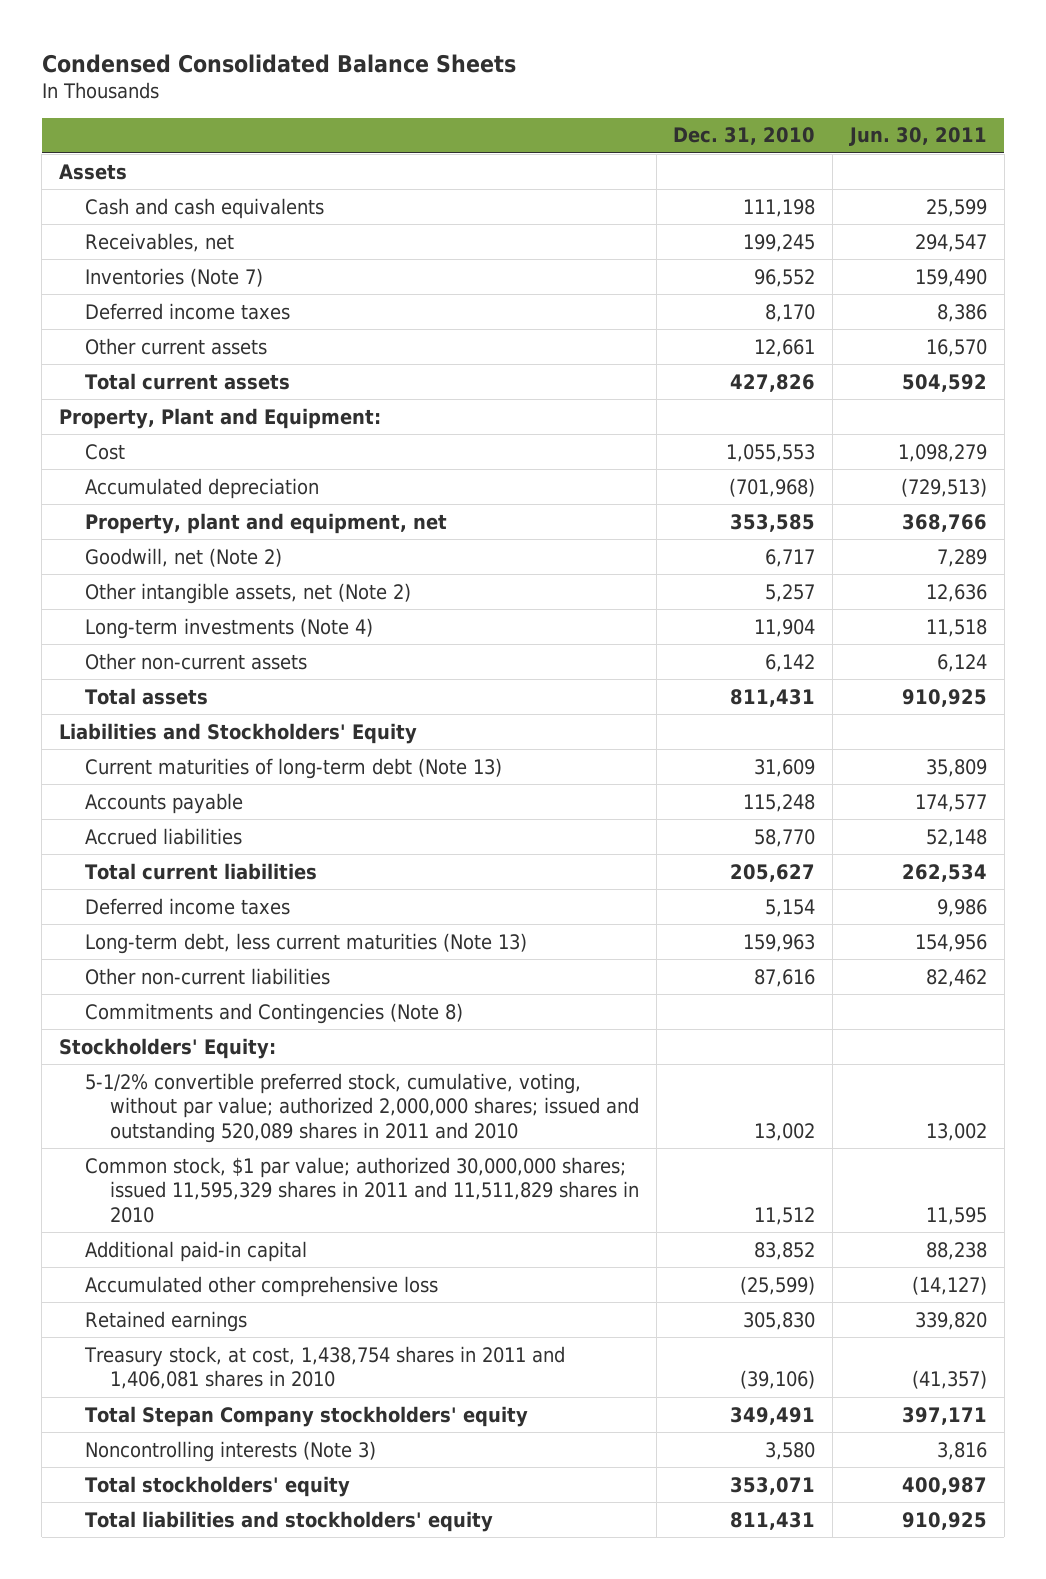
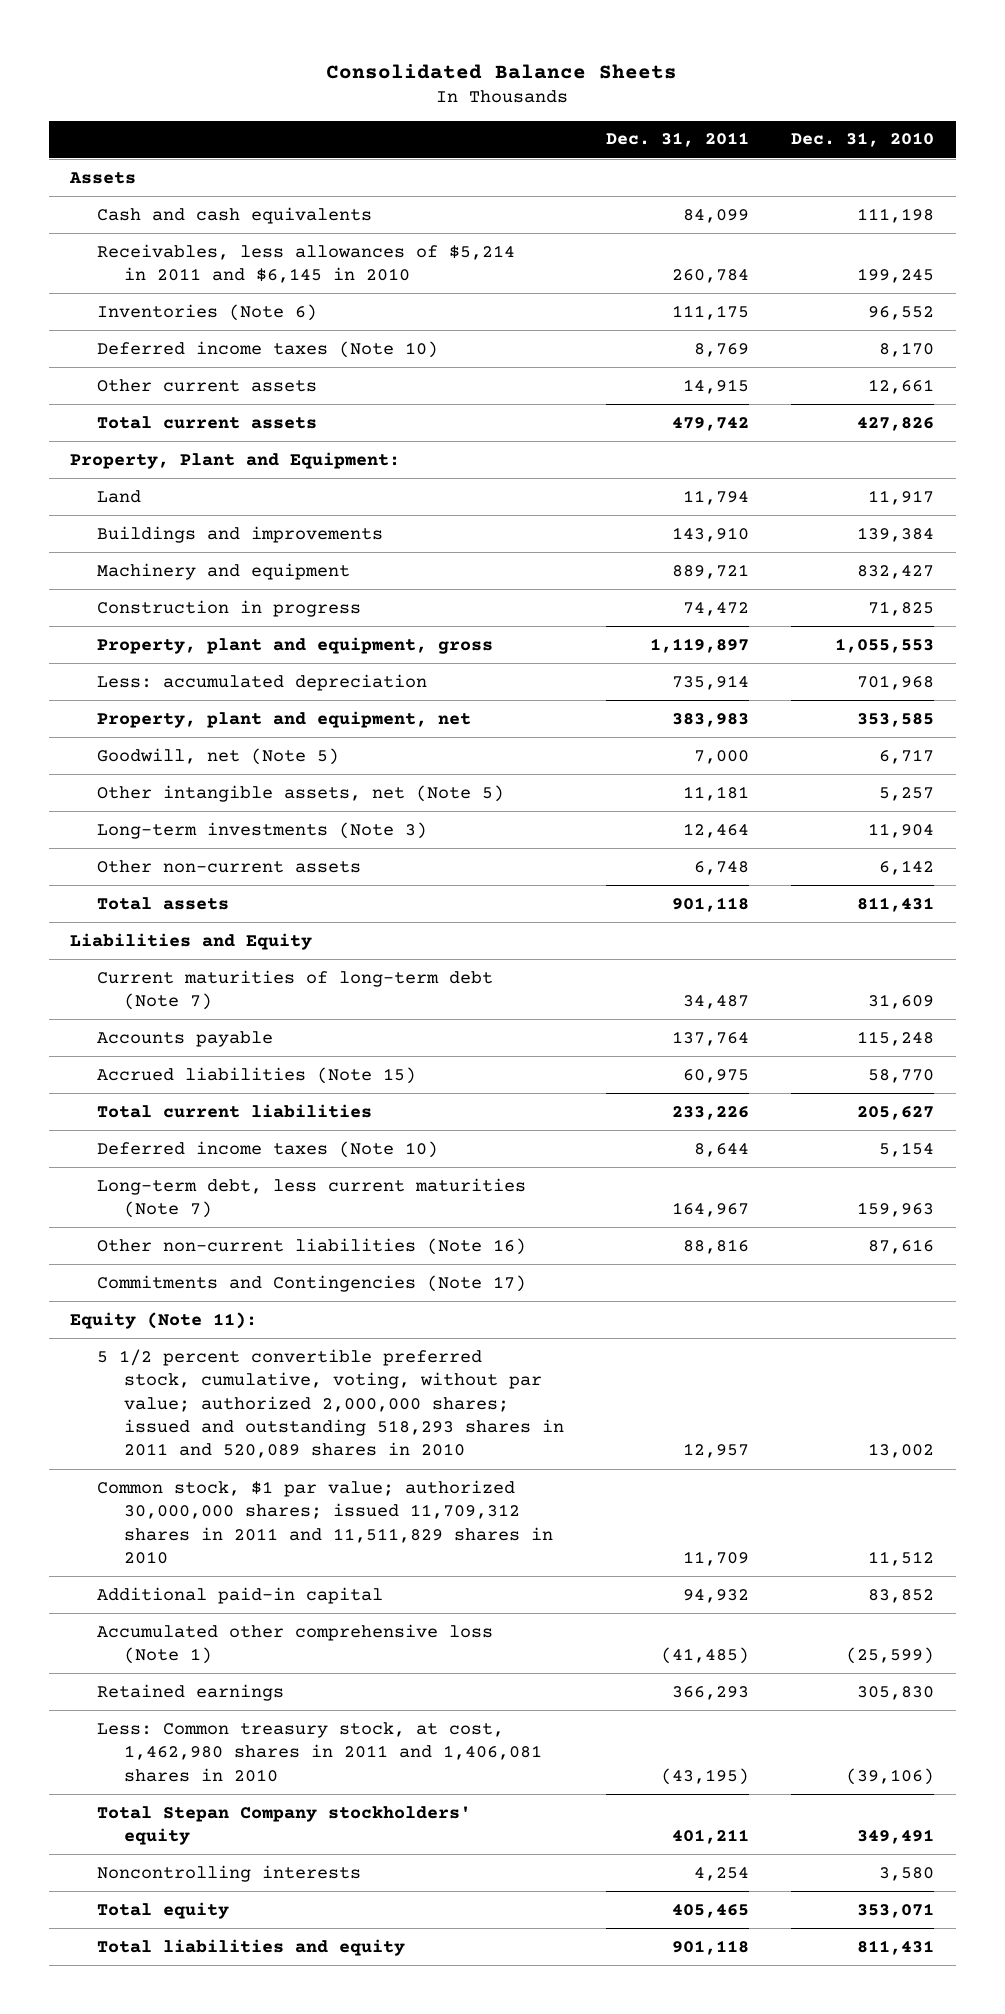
- Condensed Consolidated Balance Sheets
+ Consolidated Balance Sheets
- | Dec. 31, 2010 | Jun. 30, 2011
+ | Dec. 31, 2011 | Dec. 31, 2010
- Receivables, net | 199,245 | 294,547
- Inventories (Note 7) | 96,552 | 159,490
- Deferred income taxes | 8,170 | 8,386
+ Receivables, less allowances of $5,214 in 2011 and $6,145 in 2010 | 260,784 | 199,245
+ Inventories (Note 6) | 111,175 | 96,552
+ Deferred income taxes (Note 10) | 8,769 | 8,170
- Cost | 1,055,553 | 1,098,279
- Accumulated depreciation | (701,968) | (729,513)
+ Land | 11,794 | 11,917
+ Buildings and improvements | 143,910 | 139,384
+ Machinery and equipment | 889,721 | 832,427
+ Construction in progress | 74,472 | 71,825
+ Property, plant and equipment, gross | 1,119,897 | 1,055,553
+ Less: accumulated depreciation | 735,914 | 701,968
- Goodwill, net (Note 2) | 6,717 | 7,289
- Other intangible assets, net (Note 2) | 5,257 | 12,636
- Long-term investments (Note 4) | 11,904 | 11,518
+ Goodwill, net (Note 5) | 7,000 | 6,717
+ Other intangible assets, net (Note 5) | 11,181 | 5,257
+ Long-term investments (Note 3) | 12,464 | 11,904
- Liabilities and Stockholders' Equity
- Current maturities of long-term debt (Note 13) | 31,609 | 35,809
+ Liabilities and Equity
+ Current maturities of long-term debt (Note 7) | 34,487 | 31,609
- Accrued liabilities | 58,770 | 52,148
+ Accrued liabilities (Note 15) | 60,975 | 58,770
- Deferred income taxes | 5,154 | 9,986
- Long-term debt, less current maturities (Note 13) | 159,963 | 154,956
- Other non-current liabilities | 87,616 | 82,462
- Commitments and Contingencies (Note 8)
- Stockholders' Equity:
- 5-1/2% convertible preferred stock, cumulative, voting, without par value; authorized 2,000,000 shares; issued and outstanding 520,089 shares in 2011 and 2010 | 13,002 | 13,002
- Common stock, $1 par value; authorized 30,000,000 shares; issued 11,595,329 shares in 2011 and 11,511,829 shares in 2010 | 11,512 | 11,595
+ Deferred income taxes (Note 10) | 8,644 | 5,154
+ Long-term debt, less current maturities (Note 7) | 164,967 | 159,963
+ Other non-current liabilities (Note 16) | 88,816 | 87,616
+ Commitments and Contingencies (Note 17)
+ Equity (Note 11):
+ 5 1/2 percent convertible preferred stock, cumulative, voting, without par value; authorized 2,000,000 shares; issued and outstanding 518,293 shares in 2011 and 520,089 shares in 2010 | 12,957 | 13,002
+ Common stock, $1 par value; authorized 30,000,000 shares; issued 11,709,312 shares in 2011 and 11,511,829 shares in 2010 | 11,709 | 11,512
- Accumulated other comprehensive loss | (25,599) | (14,127)
+ Accumulated other comprehensive loss (Note 1) | (41,485) | (25,599)
- Treasury stock, at cost, 1,438,754 shares in 2011 and 1,406,081 shares in 2010 | (39,106) | (41,357)
+ Less: Common treasury stock, at cost, 1,462,980 shares in 2011 and 1,406,081 shares in 2010 | (43,195) | (39,106)
- Noncontrolling interests (Note 3) | 3,580 | 3,816
- Total stockholders' equity | 353,071 | 400,987
- Total liabilities and stockholders' equity | 811,431 | 910,925
+ Noncontrolling interests | 4,254 | 3,580
+ Total equity | 405,465 | 353,071
+ Total liabilities and equity | 901,118 | 811,431

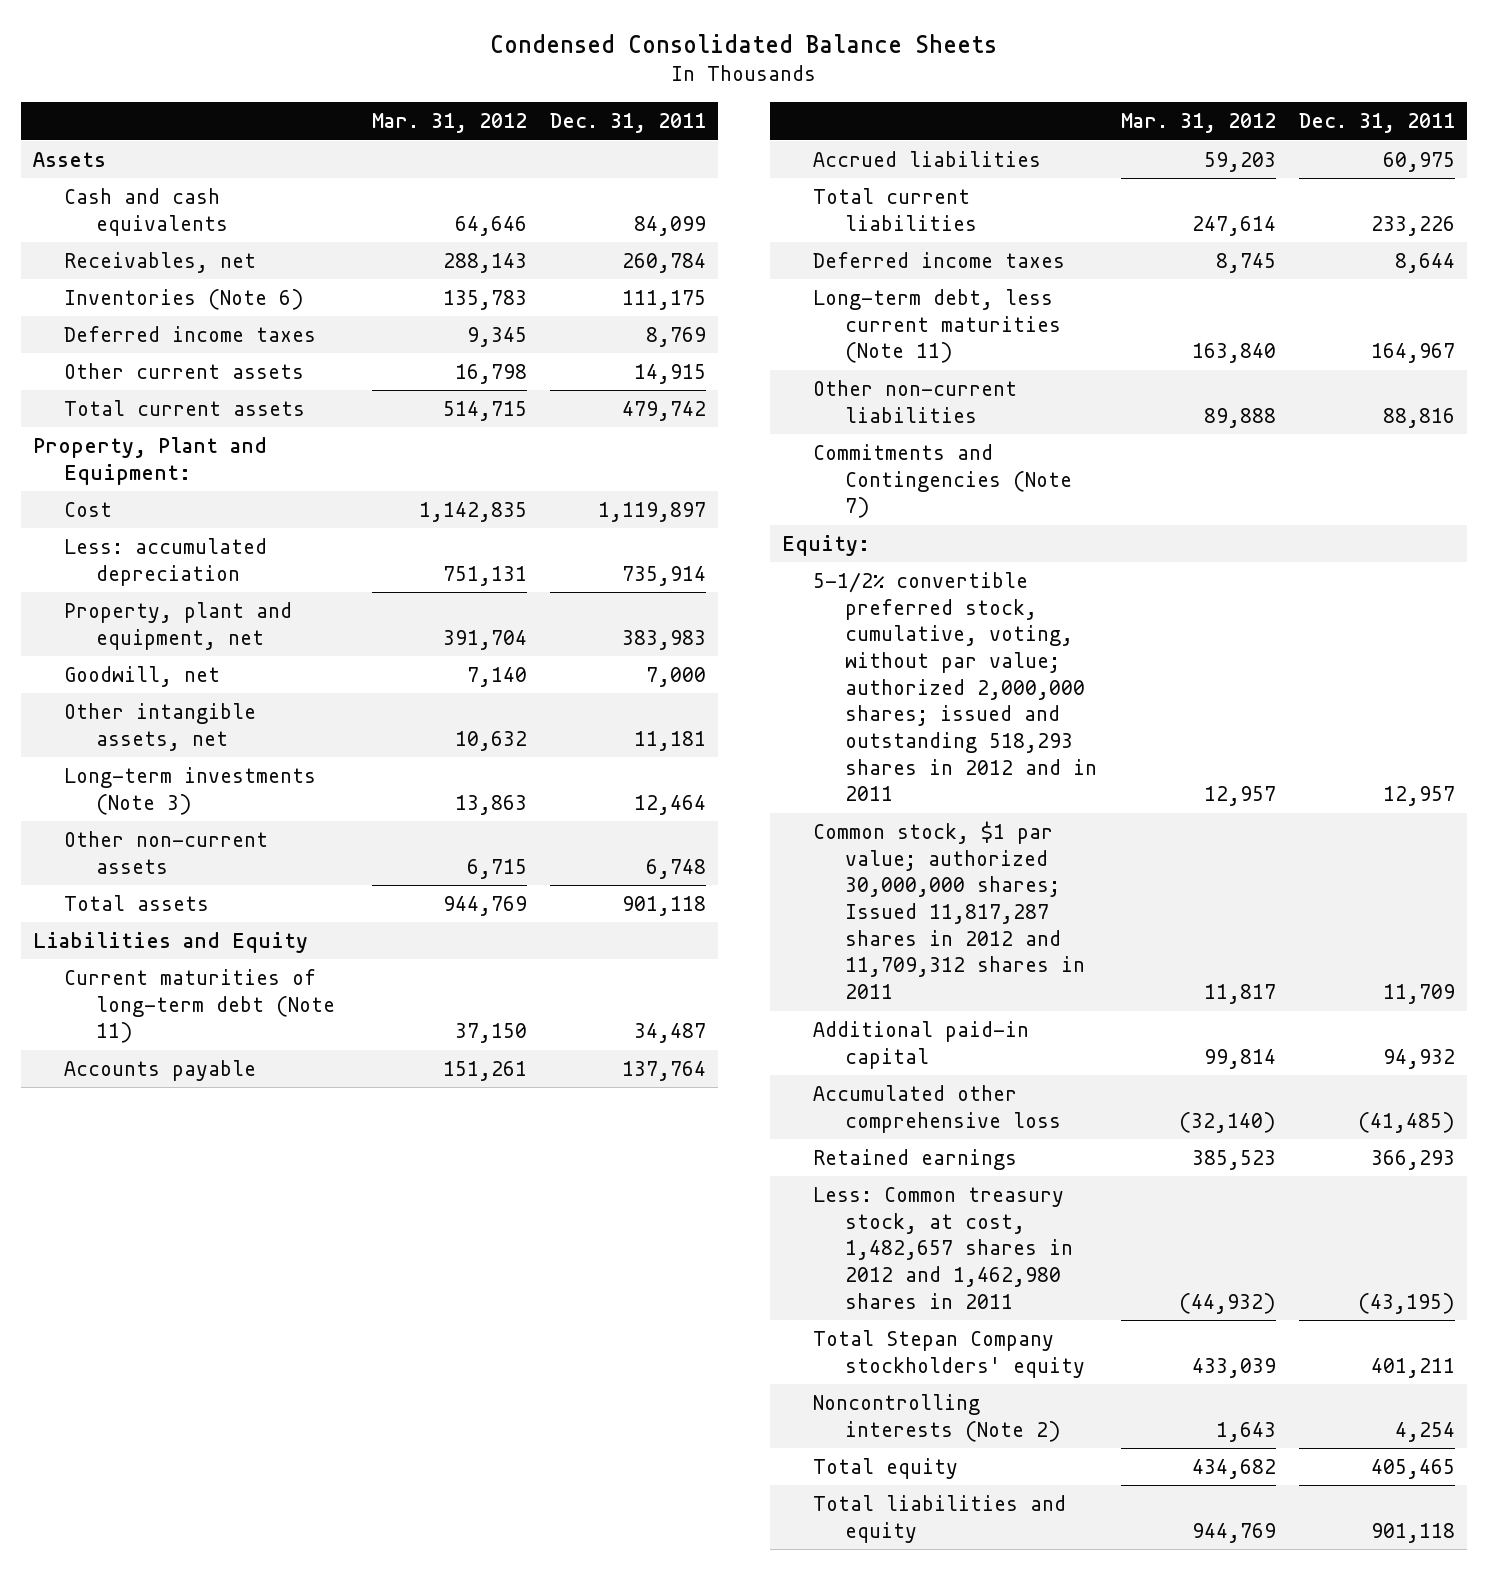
- Consolidated Balance Sheets
+ Condensed Consolidated Balance Sheets
- | Dec. 31, 2011 | Dec. 31, 2010
+ | Mar. 31, 2012 | Dec. 31, 2011
- Receivables, less allowances of $5,214 in 2011 and $6,145 in 2010 | 260,784 | 199,245
+ Receivables, net | 288,143 | 260,784
- Deferred income taxes (Note 10) | 8,769 | 8,170
+ Deferred income taxes | 9,345 | 8,769
- Land | 11,794 | 11,917
- Buildings and improvements | 143,910 | 139,384
- Machinery and equipment | 889,721 | 832,427
- Construction in progress | 74,472 | 71,825
- Property, plant and equipment, gross | 1,119,897 | 1,055,553
+ Cost | 1,142,835 | 1,119,897
- Goodwill, net (Note 5) | 7,000 | 6,717
- Other intangible assets, net (Note 5) | 11,181 | 5,257
+ Goodwill, net | 7,140 | 7,000
+ Other intangible assets, net | 10,632 | 11,181
- Current maturities of long-term debt (Note 7) | 34,487 | 31,609
+ Current maturities of long-term debt (Note 11) | 37,150 | 34,487
- Accrued liabilities (Note 15) | 60,975 | 58,770
+ Accrued liabilities | 59,203 | 60,975
- Deferred income taxes (Note 10) | 8,644 | 5,154
- Long-term debt, less current maturities (Note 7) | 164,967 | 159,963
- Other non-current liabilities (Note 16) | 88,816 | 87,616
- Commitments and Contingencies (Note 17)
- Equity (Note 11):
- 5 1/2 percent convertible preferred stock, cumulative, voting, without par value; authorized 2,000,000 shares; issued and outstanding 518,293 shares in 2011 and 520,089 shares in 2010 | 12,957 | 13,002
- Common stock, $1 par value; authorized 30,000,000 shares; issued 11,709,312 shares in 2011 and 11,511,829 shares in 2010 | 11,709 | 11,512
+ Deferred income taxes | 8,745 | 8,644
+ Long-term debt, less current maturities (Note 11) | 163,840 | 164,967
+ Other non-current liabilities | 89,888 | 88,816
+ Commitments and Contingencies (Note 7)
+ Equity:
+ 5-1/2% convertible preferred stock, cumulative, voting, without par value; authorized 2,000,000 shares; issued and outstanding 518,293 shares in 2012 and in 2011 | 12,957 | 12,957
+ Common stock, $1 par value; authorized 30,000,000 shares; Issued 11,817,287 shares in 2012 and 11,709,312 shares in 2011 | 11,817 | 11,709
- Accumulated other comprehensive loss (Note 1) | (41,485) | (25,599)
+ Accumulated other comprehensive loss | (32,140) | (41,485)
- Less: Common treasury stock, at cost, 1,462,980 shares in 2011 and 1,406,081 shares in 2010 | (43,195) | (39,106)
+ Less: Common treasury stock, at cost, 1,482,657 shares in 2012 and 1,462,980 shares in 2011 | (44,932) | (43,195)
- Noncontrolling interests | 4,254 | 3,580
+ Noncontrolling interests (Note 2) | 1,643 | 4,254

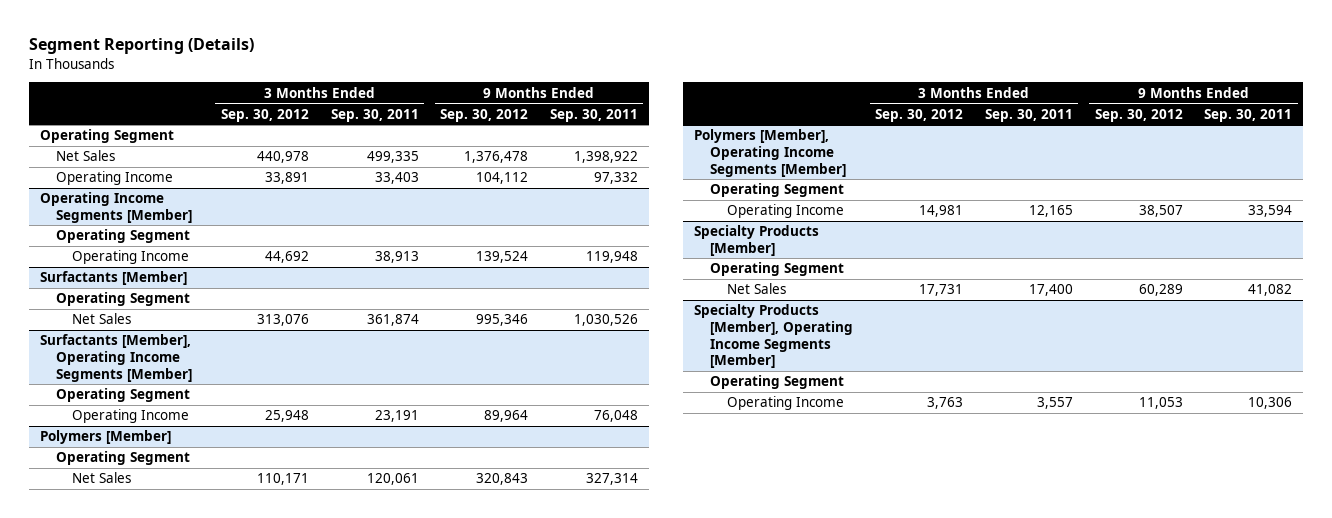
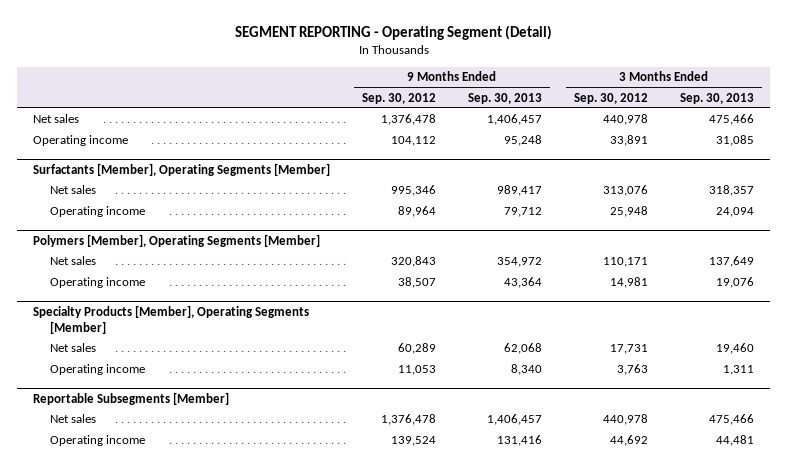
- Segment Reporting (Details)
+ SEGMENT REPORTING - Operating Segment (Detail)
- | 3 Months Ended Sep. 30, 2012 | 3 Months Ended Sep. 30, 2011 | 9 Months Ended Sep. 30, 2012 | 9 Months Ended Sep. 30, 2011
+ | 9 Months Ended Sep. 30, 2012 | 9 Months Ended Sep. 30, 2013 | 3 Months Ended Sep. 30, 2012 | 3 Months Ended Sep. 30, 2013
- Operating Segment
- Net Sales | 440,978 | 499,335 | 1,376,478 | 1,398,922
- Operating Income | 33,891 | 33,403 | 104,112 | 97,332
- Operating Income Segments [Member]
- Operating Segment
- Operating Income | 44,692 | 38,913 | 139,524 | 119,948
- Surfactants [Member]
- Operating Segment
- Net Sales | 313,076 | 361,874 | 995,346 | 1,030,526
- Surfactants [Member], Operating Income Segments [Member]
- Operating Segment
- Operating Income | 25,948 | 23,191 | 89,964 | 76,048
- Polymers [Member]
- Operating Segment
- Net Sales | 110,171 | 120,061 | 320,843 | 327,314
- Polymers [Member], Operating Income Segments [Member]
- Operating Segment
- Operating Income | 14,981 | 12,165 | 38,507 | 33,594
- Specialty Products [Member]
- Operating Segment
- Net Sales | 17,731 | 17,400 | 60,289 | 41,082
- Specialty Products [Member], Operating Income Segments [Member]
- Operating Segment
- Operating Income | 3,763 | 3,557 | 11,053 | 10,306
+ Net sales | 1,376,478 | 1,406,457 | 440,978 | 475,466
+ Operating income | 104,112 | 95,248 | 33,891 | 31,085
+ Surfactants [Member], Operating Segments [Member]
+ Net sales | 995,346 | 989,417 | 313,076 | 318,357
+ Operating income | 89,964 | 79,712 | 25,948 | 24,094
+ Polymers [Member], Operating Segments [Member]
+ Net sales | 320,843 | 354,972 | 110,171 | 137,649
+ Operating income | 38,507 | 43,364 | 14,981 | 19,076
+ Specialty Products [Member], Operating Segments [Member]
+ Net sales | 60,289 | 62,068 | 17,731 | 19,460
+ Operating income | 11,053 | 8,340 | 3,763 | 1,311
+ Reportable Subsegments [Member]
+ Net sales | 1,376,478 | 1,406,457 | 440,978 | 475,466
+ Operating income | 139,524 | 131,416 | 44,692 | 44,481

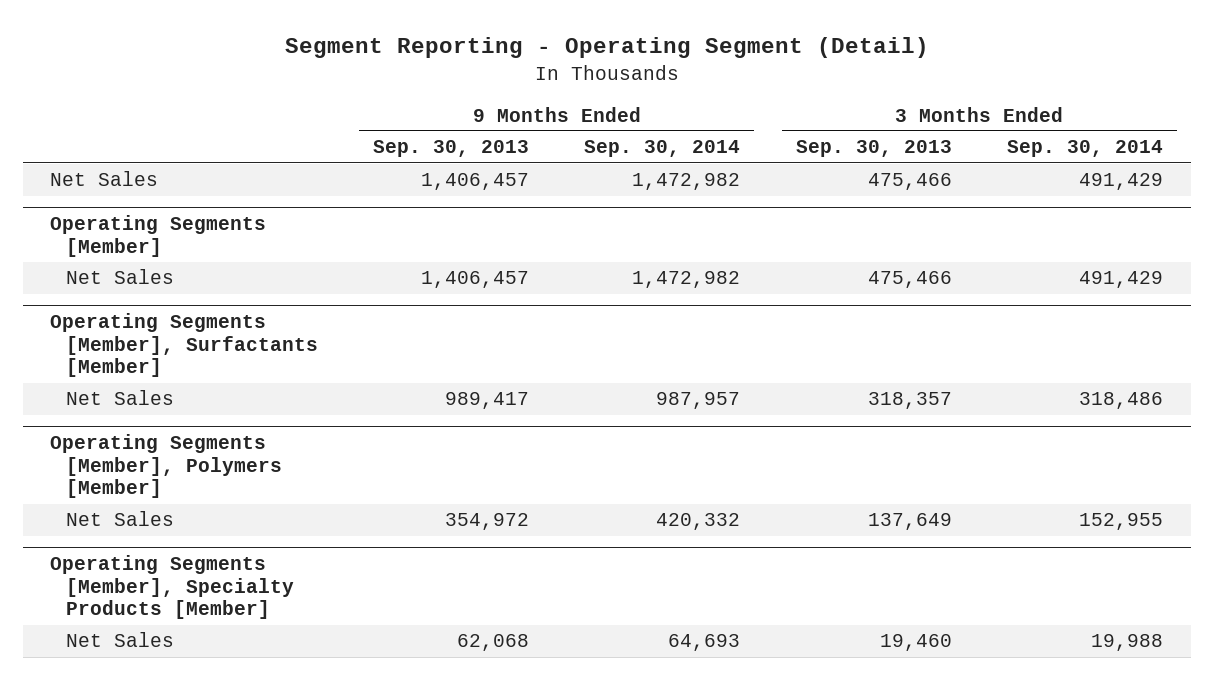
- SEGMENT REPORTING - Operating Segment (Detail)
+ Segment Reporting - Operating Segment (Detail)
- | 9 Months Ended Sep. 30, 2012 | 9 Months Ended Sep. 30, 2013 | 3 Months Ended Sep. 30, 2012 | 3 Months Ended Sep. 30, 2013
+ | 9 Months Ended Sep. 30, 2013 | 9 Months Ended Sep. 30, 2014 | 3 Months Ended Sep. 30, 2013 | 3 Months Ended Sep. 30, 2014
- Net sales | 1,376,478 | 1,406,457 | 440,978 | 475,466
- Operating income | 104,112 | 95,248 | 33,891 | 31,085
- Surfactants [Member], Operating Segments [Member]
- Net sales | 995,346 | 989,417 | 313,076 | 318,357
- Operating income | 89,964 | 79,712 | 25,948 | 24,094
- Polymers [Member], Operating Segments [Member]
- Net sales | 320,843 | 354,972 | 110,171 | 137,649
- Operating income | 38,507 | 43,364 | 14,981 | 19,076
- Specialty Products [Member], Operating Segments [Member]
- Net sales | 60,289 | 62,068 | 17,731 | 19,460
- Operating income | 11,053 | 8,340 | 3,763 | 1,311
- Reportable Subsegments [Member]
- Net sales | 1,376,478 | 1,406,457 | 440,978 | 475,466
- Operating income | 139,524 | 131,416 | 44,692 | 44,481
+ Net Sales | 1,406,457 | 1,472,982 | 475,466 | 491,429
+ Operating Segments [Member]
+ Net Sales | 1,406,457 | 1,472,982 | 475,466 | 491,429
+ Operating Segments [Member], Surfactants [Member]
+ Net Sales | 989,417 | 987,957 | 318,357 | 318,486
+ Operating Segments [Member], Polymers [Member]
+ Net Sales | 354,972 | 420,332 | 137,649 | 152,955
+ Operating Segments [Member], Specialty Products [Member]
+ Net Sales | 62,068 | 64,693 | 19,460 | 19,988

